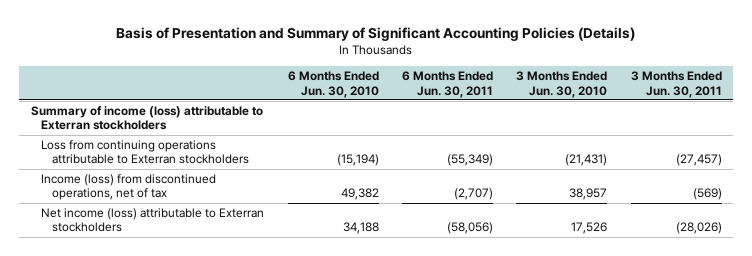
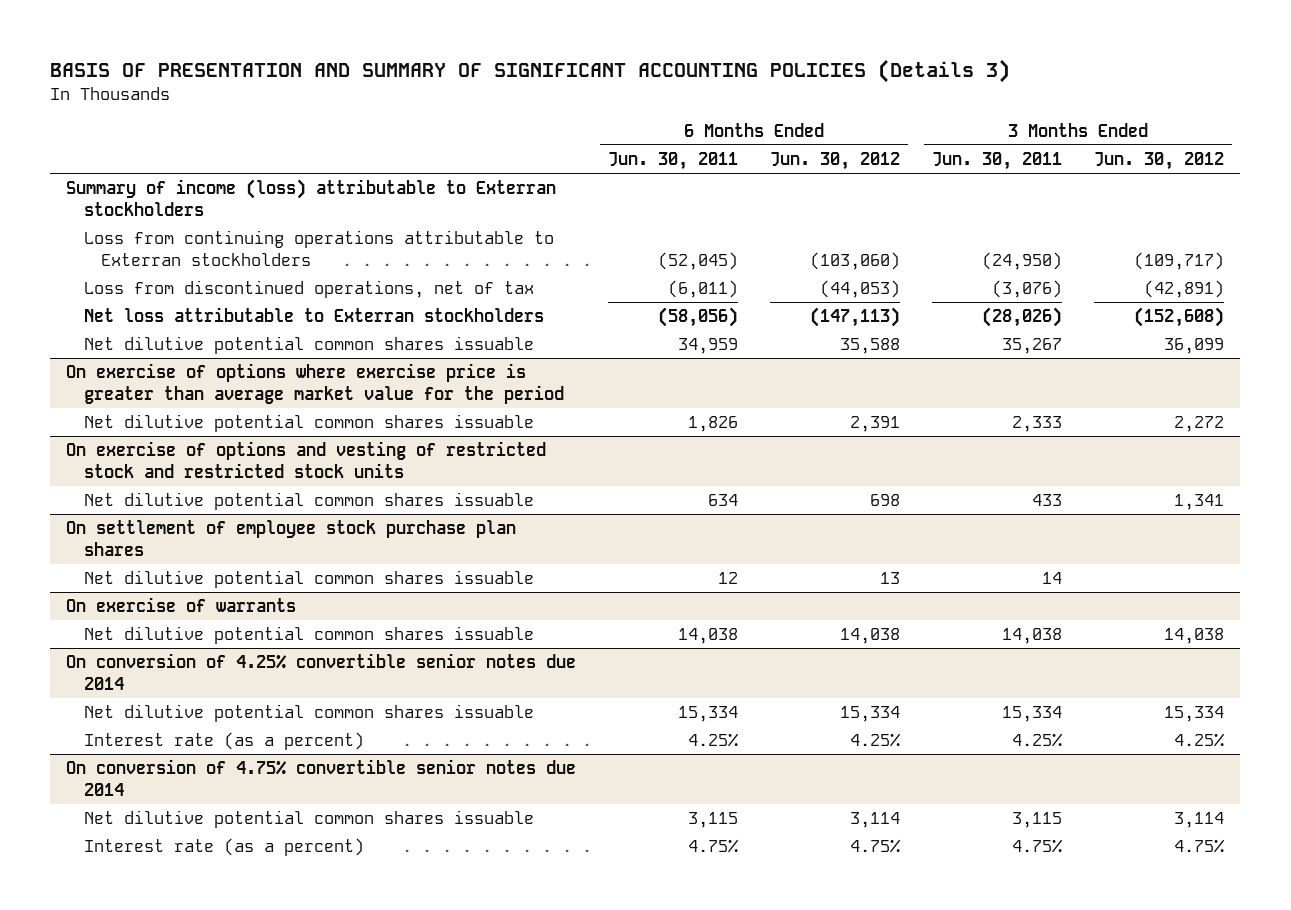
- Basis of Presentation and Summary of Significant Accounting Policies (Details)
+ BASIS OF PRESENTATION AND SUMMARY OF SIGNIFICANT ACCOUNTING POLICIES (Details 3)
- | 6 Months Ended Jun. 30, 2010 | 6 Months Ended Jun. 30, 2011 | 3 Months Ended Jun. 30, 2010 | 3 Months Ended Jun. 30, 2011
+ | 6 Months Ended Jun. 30, 2011 | 6 Months Ended Jun. 30, 2012 | 3 Months Ended Jun. 30, 2011 | 3 Months Ended Jun. 30, 2012
- Loss from continuing operations attributable to Exterran stockholders | (15,194) | (55,349) | (21,431) | (27,457)
- Income (loss) from discontinued operations, net of tax | 49,382 | (2,707) | 38,957 | (569)
- Net income (loss) attributable to Exterran stockholders | 34,188 | (58,056) | 17,526 | (28,026)
+ Loss from continuing operations attributable to Exterran stockholders | (52,045) | (103,060) | (24,950) | (109,717)
+ Loss from discontinued operations, net of tax | (6,011) | (44,053) | (3,076) | (42,891)
+ Net loss attributable to Exterran stockholders | (58,056) | (147,113) | (28,026) | (152,608)
+ Net dilutive potential common shares issuable | 34,959 | 35,588 | 35,267 | 36,099
+ On exercise of options where exercise price is greater than average market value for the period
+ Net dilutive potential common shares issuable | 1,826 | 2,391 | 2,333 | 2,272
+ On exercise of options and vesting of restricted stock and restricted stock units
+ Net dilutive potential common shares issuable | 634 | 698 | 433 | 1,341
+ On settlement of employee stock purchase plan shares
+ Net dilutive potential common shares issuable | 12 | 13 | 14 |
+ On exercise of warrants
+ Net dilutive potential common shares issuable | 14,038 | 14,038 | 14,038 | 14,038
+ On conversion of 4.25% convertible senior notes due 2014
+ Net dilutive potential common shares issuable | 15,334 | 15,334 | 15,334 | 15,334
+ Interest rate (as a percent) | 4.25% | 4.25% | 4.25% | 4.25%
+ On conversion of 4.75% convertible senior notes due 2014
+ Net dilutive potential common shares issuable | 3,115 | 3,114 | 3,115 | 3,114
+ Interest rate (as a percent) | 4.75% | 4.75% | 4.75% | 4.75%

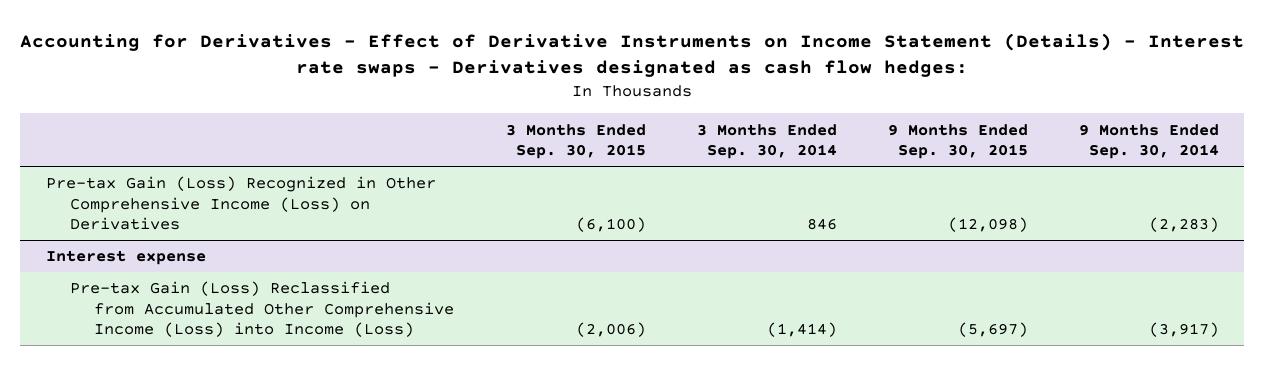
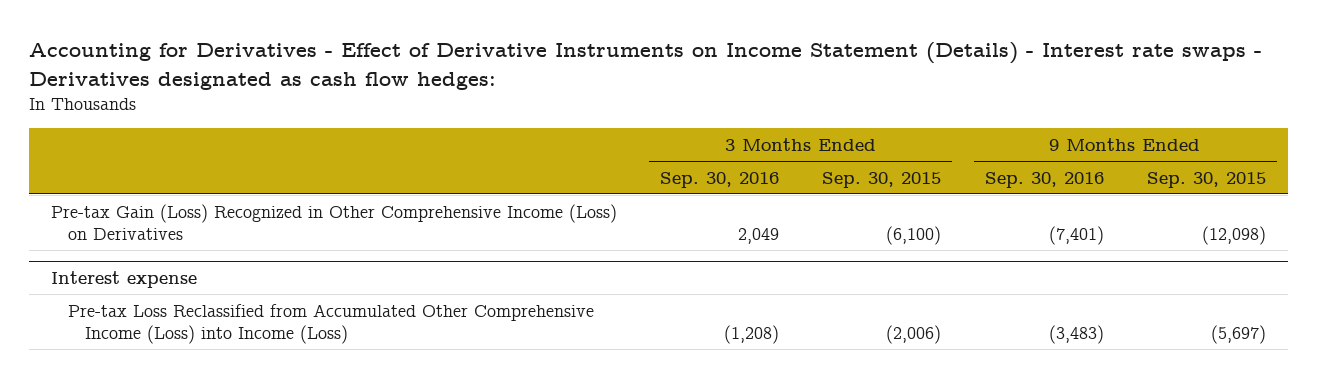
- | 3 Months Ended Sep. 30, 2015 | 3 Months Ended Sep. 30, 2014 | 9 Months Ended Sep. 30, 2015 | 9 Months Ended Sep. 30, 2014
+ | 3 Months Ended Sep. 30, 2016 | 3 Months Ended Sep. 30, 2015 | 9 Months Ended Sep. 30, 2016 | 9 Months Ended Sep. 30, 2015
@ Interest expense
- Pre-tax Gain (Loss) Reclassified from Accumulated Other Comprehensive Income (Loss) into Income (Loss) | (2,006) | (1,414) | (5,697) | (3,917)
+ Pre-tax Loss Reclassified from Accumulated Other Comprehensive Income (Loss) into Income (Loss) | (1,208) | (2,006) | (3,483) | (5,697)

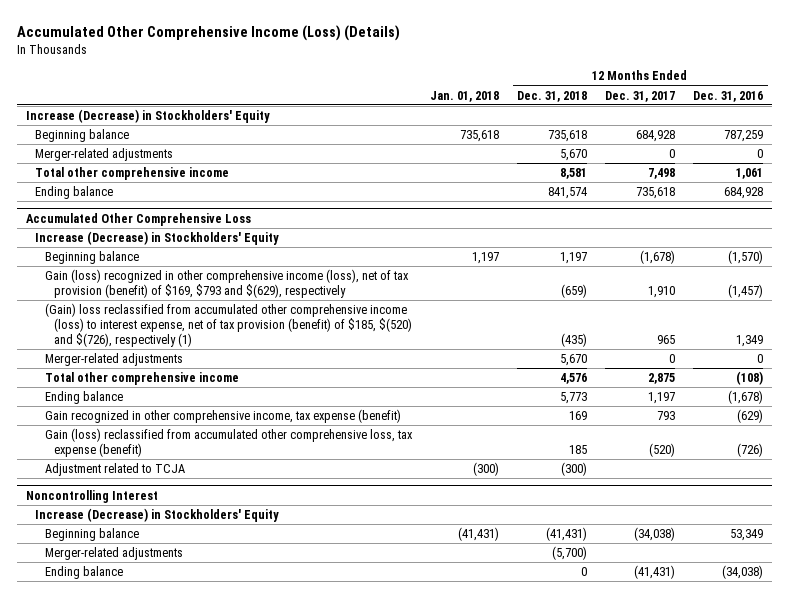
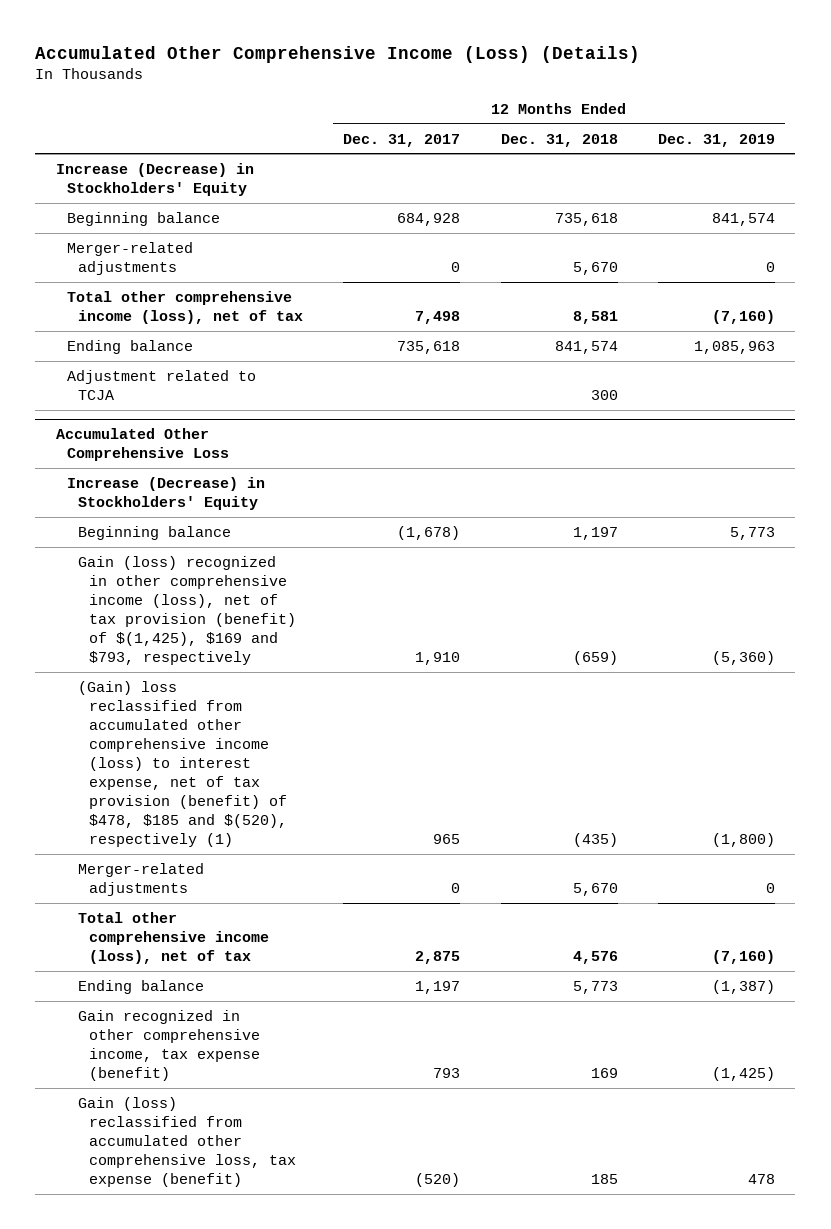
- | Jan. 01, 2018 | 12 Months Ended Dec. 31, 2018 | 12 Months Ended Dec. 31, 2017 | 12 Months Ended Dec. 31, 2016
+ | 12 Months Ended Dec. 31, 2017 | 12 Months Ended Dec. 31, 2018 | 12 Months Ended Dec. 31, 2019
- Total other comprehensive income | | 8,581 | 7,498 | 1,061
+ Total other comprehensive income (loss), net of tax | 7,498 | 8,581 | (7,160)
+ Adjustment related to TCJA | | 300 |
@ Accumulated Other Comprehensive Loss
- Gain (loss) recognized in other comprehensive income (loss), net of tax provision (benefit) of $169, $793 and $(629), respectively | | (659) | 1,910 | (1,457)
- (Gain) loss reclassified from accumulated other comprehensive income (loss) to interest expense, net of tax provision (benefit) of $185, $(520) and $(726), respectively (1) | | (435) | 965 | 1,349
+ Gain (loss) recognized in other comprehensive income (loss), net of tax provision (benefit) of $(1,425), $169 and $793, respectively | 1,910 | (659) | (5,360)
+ (Gain) loss reclassified from accumulated other comprehensive income (loss) to interest expense, net of tax provision (benefit) of $478, $185 and $(520), respectively (1) | 965 | (435) | (1,800)
- Total other comprehensive income | | 4,576 | 2,875 | (108)
+ Total other comprehensive income (loss), net of tax | 2,875 | 4,576 | (7,160)
- Adjustment related to TCJA | (300) | (300) | |
- Noncontrolling Interest
- Increase (Decrease) in Stockholders' Equity
- Beginning balance | (41,431) | (41,431) | (34,038) | 53,349
- Merger-related adjustments | | (5,700) | |
- Ending balance | | 0 | (41,431) | (34,038)

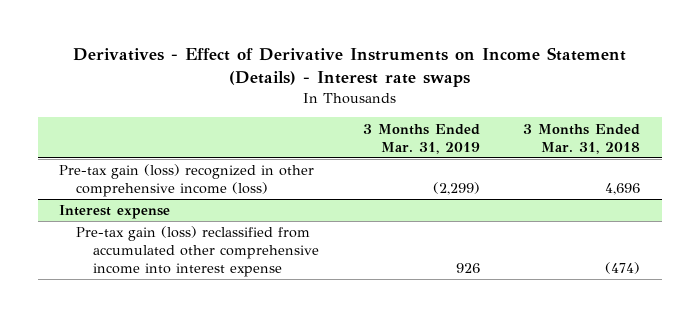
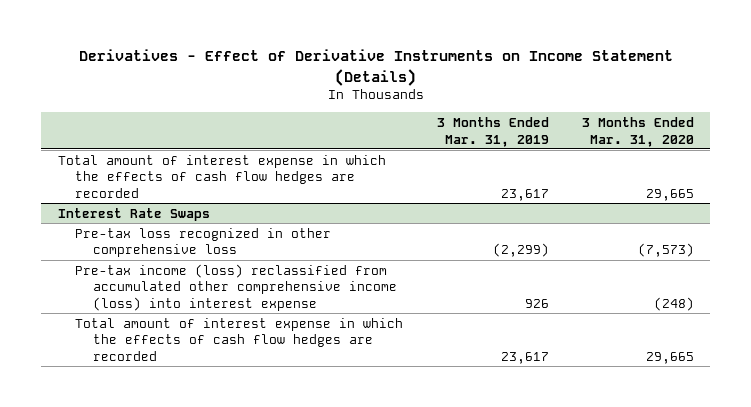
- Derivatives - Effect of Derivative Instruments on Income Statement (Details) - Interest rate swaps
+ Derivatives - Effect of Derivative Instruments on Income Statement (Details)
- | 3 Months Ended Mar. 31, 2019 | 3 Months Ended Mar. 31, 2018
+ | 3 Months Ended Mar. 31, 2019 | 3 Months Ended Mar. 31, 2020
- Pre-tax gain (loss) recognized in other comprehensive income (loss) | (2,299) | 4,696
- Interest expense
- Pre-tax gain (loss) reclassified from accumulated other comprehensive income into interest expense | 926 | (474)
+ Total amount of interest expense in which the effects of cash flow hedges are recorded | 23,617 | 29,665
+ Interest Rate Swaps
+ Pre-tax loss recognized in other comprehensive loss | (2,299) | (7,573)
+ Pre-tax income (loss) reclassified from accumulated other comprehensive income (loss) into interest expense | 926 | (248)
+ Total amount of interest expense in which the effects of cash flow hedges are recorded | 23,617 | 29,665

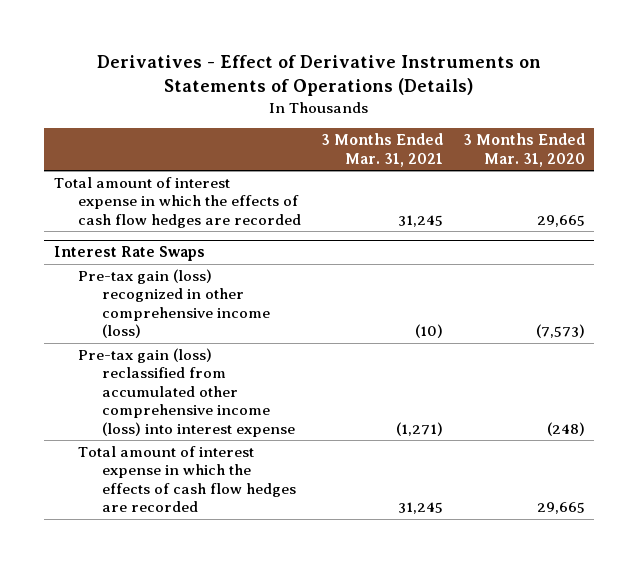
- Derivatives - Effect of Derivative Instruments on Income Statement (Details)
+ Derivatives - Effect of Derivative Instruments on Statements of Operations (Details)
- | 3 Months Ended Mar. 31, 2019 | 3 Months Ended Mar. 31, 2020
+ | 3 Months Ended Mar. 31, 2021 | 3 Months Ended Mar. 31, 2020
@ Interest Rate Swaps
- Pre-tax loss recognized in other comprehensive loss | (2,299) | (7,573)
- Pre-tax income (loss) reclassified from accumulated other comprehensive income (loss) into interest expense | 926 | (248)
+ Pre-tax gain (loss) recognized in other comprehensive income (loss) | (10) | (7,573)
+ Pre-tax gain (loss) reclassified from accumulated other comprehensive income (loss) into interest expense | (1,271) | (248)

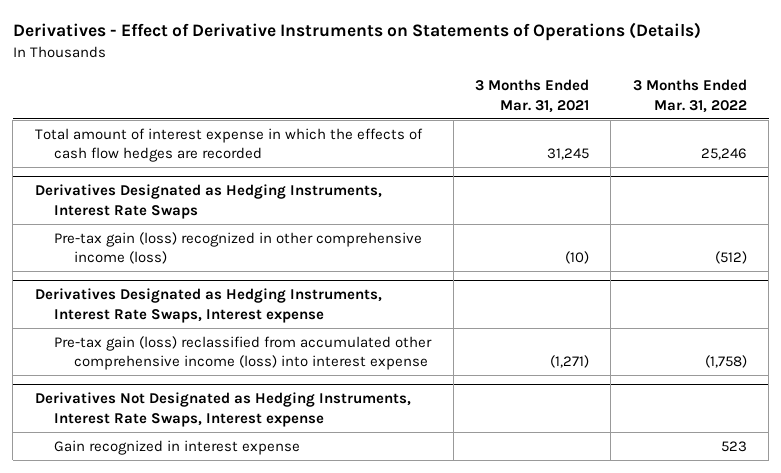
- | 3 Months Ended Mar. 31, 2021 | 3 Months Ended Mar. 31, 2020
+ | 3 Months Ended Mar. 31, 2021 | 3 Months Ended Mar. 31, 2022
- Interest Rate Swaps
+ Derivatives Designated as Hedging Instruments, Interest Rate Swaps
+ Derivatives Designated as Hedging Instruments, Interest Rate Swaps, Interest expense
- Total amount of interest expense in which the effects of cash flow hedges are recorded | 31,245 | 29,665
+ Derivatives Not Designated as Hedging Instruments, Interest Rate Swaps, Interest expense
+ Gain recognized in interest expense | | 523

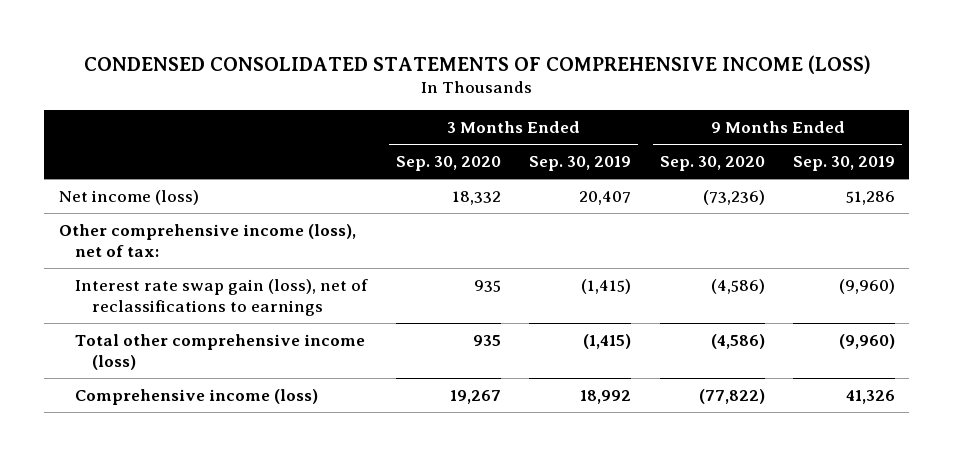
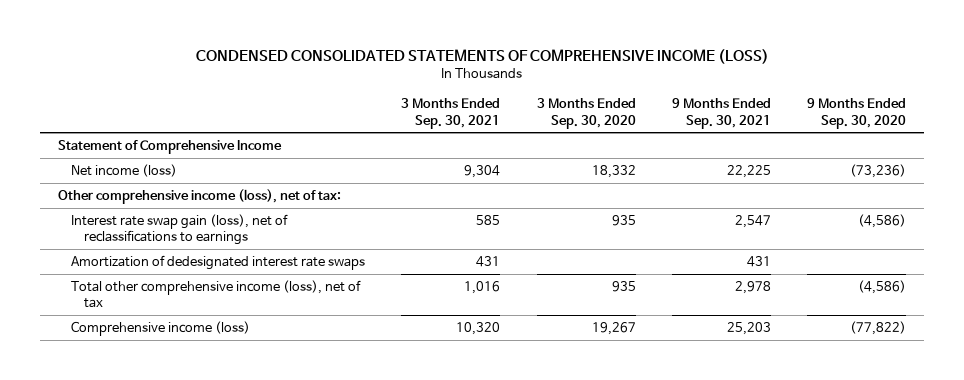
- | 3 Months Ended Sep. 30, 2020 | 3 Months Ended Sep. 30, 2019 | 9 Months Ended Sep. 30, 2020 | 9 Months Ended Sep. 30, 2019
+ | 3 Months Ended Sep. 30, 2021 | 3 Months Ended Sep. 30, 2020 | 9 Months Ended Sep. 30, 2021 | 9 Months Ended Sep. 30, 2020
+ Statement of Comprehensive Income
- Total other comprehensive income (loss) | 935 | (1,415) | (4,586) | (9,960)
+ Amortization of dedesignated interest rate swaps | 431 | | 431 |
+ Total other comprehensive income (loss), net of tax | 1,016 | 935 | 2,978 | (4,586)

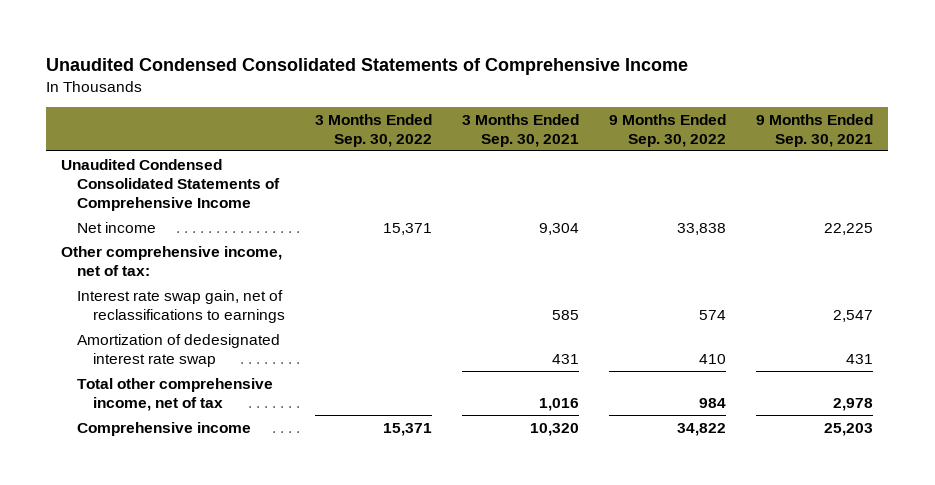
- CONDENSED CONSOLIDATED STATEMENTS OF COMPREHENSIVE INCOME (LOSS)
+ Unaudited Condensed Consolidated Statements of Comprehensive Income
- | 3 Months Ended Sep. 30, 2021 | 3 Months Ended Sep. 30, 2020 | 9 Months Ended Sep. 30, 2021 | 9 Months Ended Sep. 30, 2020
+ | 3 Months Ended Sep. 30, 2022 | 3 Months Ended Sep. 30, 2021 | 9 Months Ended Sep. 30, 2022 | 9 Months Ended Sep. 30, 2021
- Statement of Comprehensive Income
- Net income (loss) | 9,304 | 18,332 | 22,225 | (73,236)
- Other comprehensive income (loss), net of tax:
- Interest rate swap gain (loss), net of reclassifications to earnings | 585 | 935 | 2,547 | (4,586)
- Amortization of dedesignated interest rate swaps | 431 | | 431 |
- Total other comprehensive income (loss), net of tax | 1,016 | 935 | 2,978 | (4,586)
- Comprehensive income (loss) | 10,320 | 19,267 | 25,203 | (77,822)
+ Unaudited Condensed Consolidated Statements of Comprehensive Income
+ Net income | 15,371 | 9,304 | 33,838 | 22,225
+ Other comprehensive income, net of tax:
+ Interest rate swap gain, net of reclassifications to earnings | | 585 | 574 | 2,547
+ Amortization of dedesignated interest rate swap | | 431 | 410 | 431
+ Total other comprehensive income, net of tax | | 1,016 | 984 | 2,978
+ Comprehensive income | 15,371 | 10,320 | 34,822 | 25,203

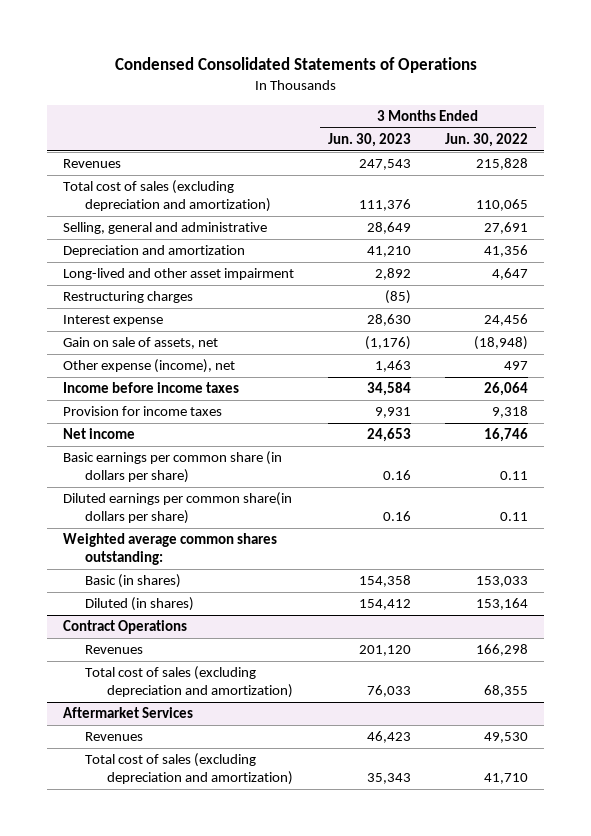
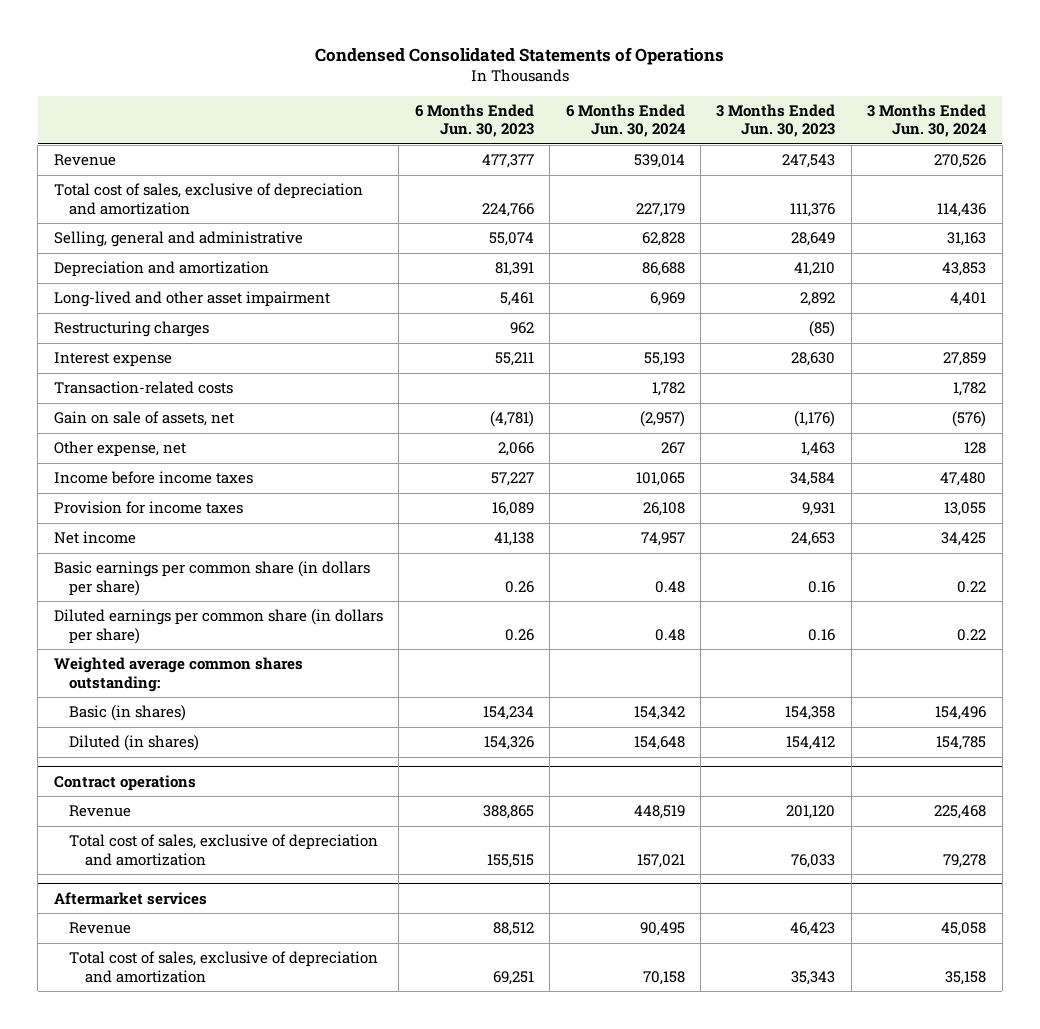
- | 3 Months Ended Jun. 30, 2023 | 3 Months Ended Jun. 30, 2022
+ | 6 Months Ended Jun. 30, 2023 | 6 Months Ended Jun. 30, 2024 | 3 Months Ended Jun. 30, 2023 | 3 Months Ended Jun. 30, 2024
- Revenues | 247,543 | 215,828
- Total cost of sales (excluding depreciation and amortization) | 111,376 | 110,065
+ Revenue | 477,377 | 539,014 | 247,543 | 270,526
+ Total cost of sales, exclusive of depreciation and amortization | 224,766 | 227,179 | 111,376 | 114,436
+ Transaction-related costs | | 1,782 | | 1,782
- Other expense (income), net | 1,463 | 497
+ Other expense, net | 2,066 | 267 | 1,463 | 128
- Diluted earnings per common share(in dollars per share) | 0.16 | 0.11
+ Diluted earnings per common share (in dollars per share) | 0.26 | 0.48 | 0.16 | 0.22
- Contract Operations
- Revenues | 201,120 | 166,298
- Total cost of sales (excluding depreciation and amortization) | 76,033 | 68,355
- Aftermarket Services
- Revenues | 46,423 | 49,530
- Total cost of sales (excluding depreciation and amortization) | 35,343 | 41,710
+ Contract operations
+ Revenue | 388,865 | 448,519 | 201,120 | 225,468
+ Total cost of sales, exclusive of depreciation and amortization | 155,515 | 157,021 | 76,033 | 79,278
+ Aftermarket services
+ Revenue | 88,512 | 90,495 | 46,423 | 45,058
+ Total cost of sales, exclusive of depreciation and amortization | 69,251 | 70,158 | 35,343 | 35,158

